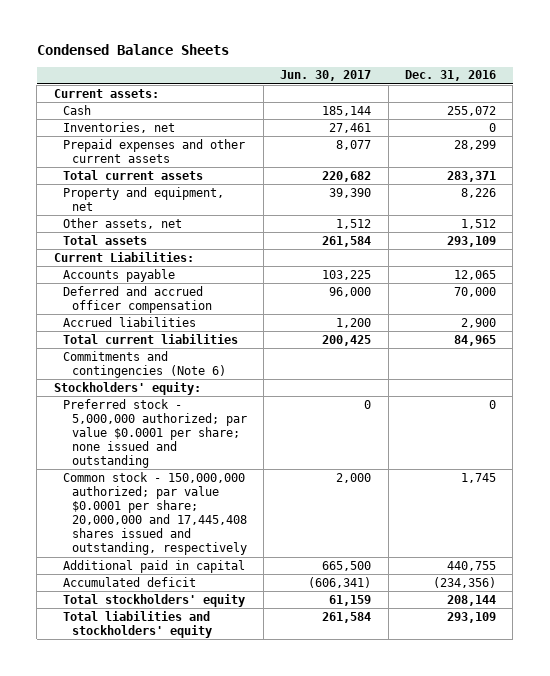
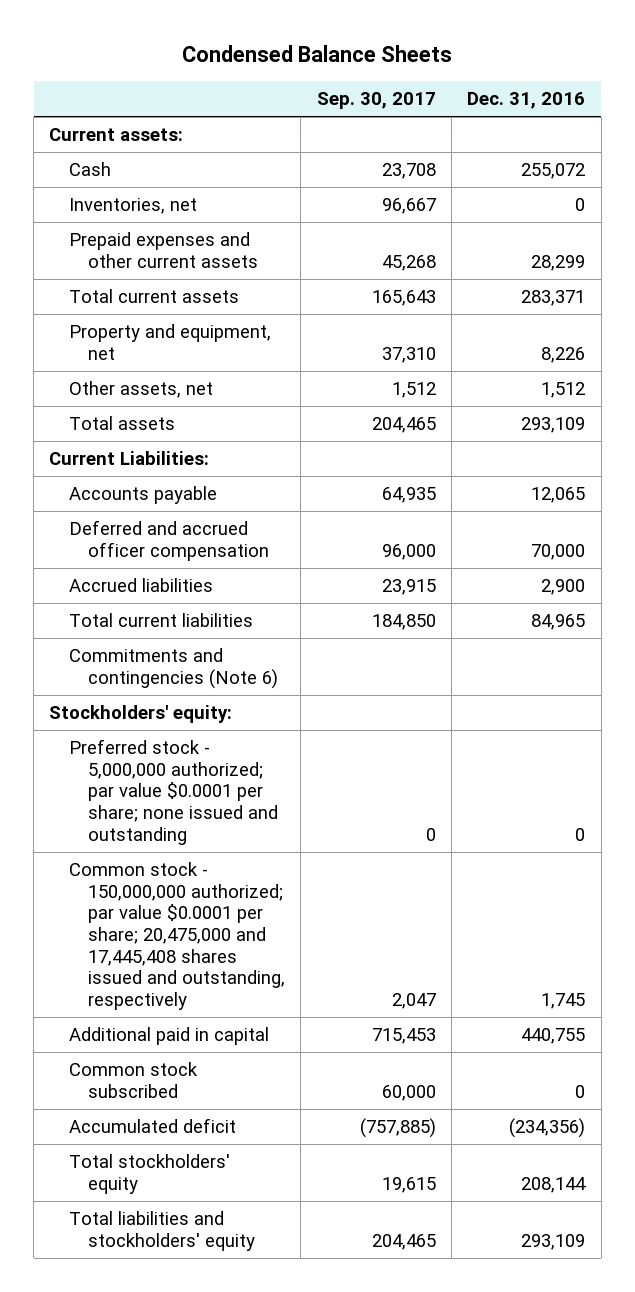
- | Jun. 30, 2017 | Dec. 31, 2016
+ | Sep. 30, 2017 | Dec. 31, 2016
- Common stock - 150,000,000 authorized; par value $0.0001 per share; 20,000,000 and 17,445,408 shares issued and outstanding, respectively | 2,000 | 1,745
+ Common stock - 150,000,000 authorized; par value $0.0001 per share; 20,475,000 and 17,445,408 shares issued and outstanding, respectively | 2,047 | 1,745
+ Common stock subscribed | 60,000 | 0

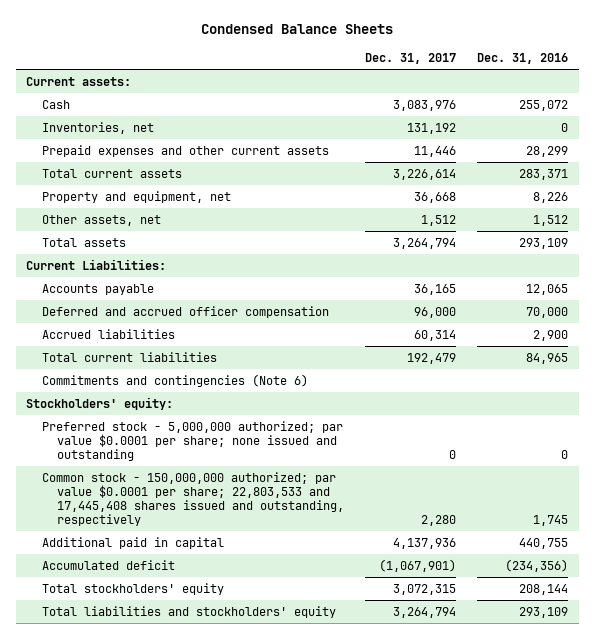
- | Sep. 30, 2017 | Dec. 31, 2016
+ | Dec. 31, 2017 | Dec. 31, 2016
- Common stock - 150,000,000 authorized; par value $0.0001 per share; 20,475,000 and 17,445,408 shares issued and outstanding, respectively | 2,047 | 1,745
+ Common stock - 150,000,000 authorized; par value $0.0001 per share; 22,803,533 and 17,445,408 shares issued and outstanding, respectively | 2,280 | 1,745
- Common stock subscribed | 60,000 | 0

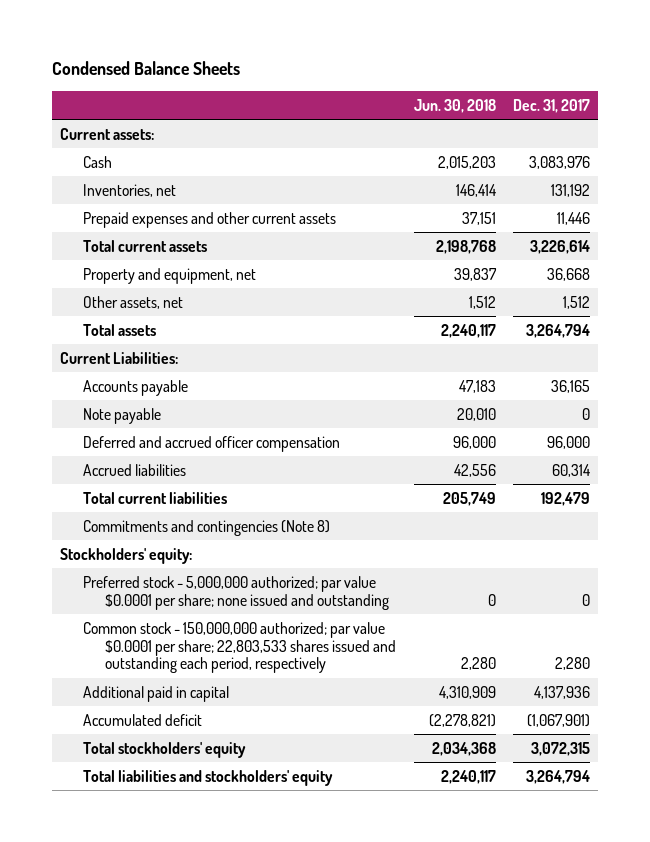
- | Dec. 31, 2017 | Dec. 31, 2016
+ | Jun. 30, 2018 | Dec. 31, 2017
+ Note payable | 20,010 | 0
- Commitments and contingencies (Note 6)
+ Commitments and contingencies (Note 8)
- Common stock - 150,000,000 authorized; par value $0.0001 per share; 22,803,533 and 17,445,408 shares issued and outstanding, respectively | 2,280 | 1,745
+ Common stock - 150,000,000 authorized; par value $0.0001 per share; 22,803,533 shares issued and outstanding each period, respectively | 2,280 | 2,280

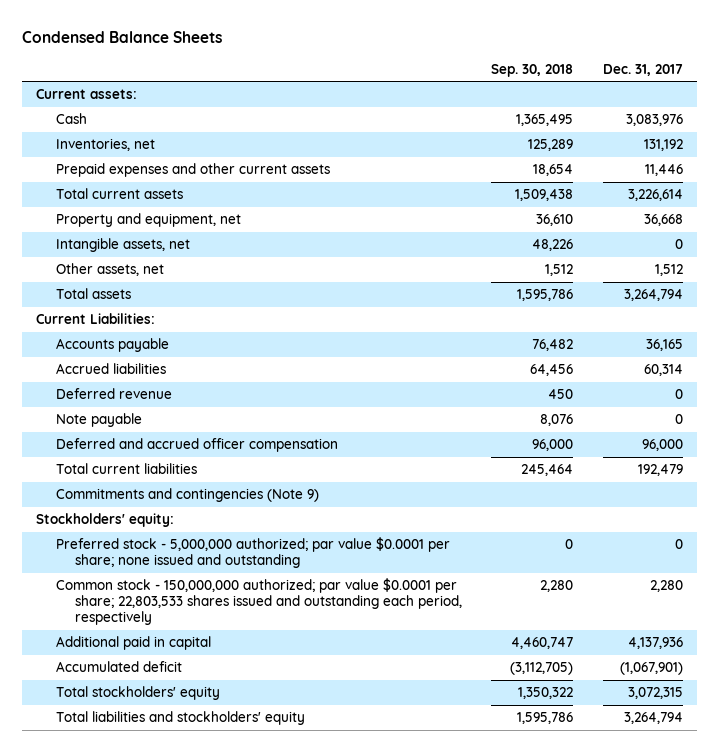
- | Jun. 30, 2018 | Dec. 31, 2017
+ | Sep. 30, 2018 | Dec. 31, 2017
+ Intangible assets, net | 48,226 | 0
moved up: Accrued liabilities | 64,456 | 60,314
+ Deferred revenue | 450 | 0
- Commitments and contingencies (Note 8)
+ Commitments and contingencies (Note 9)

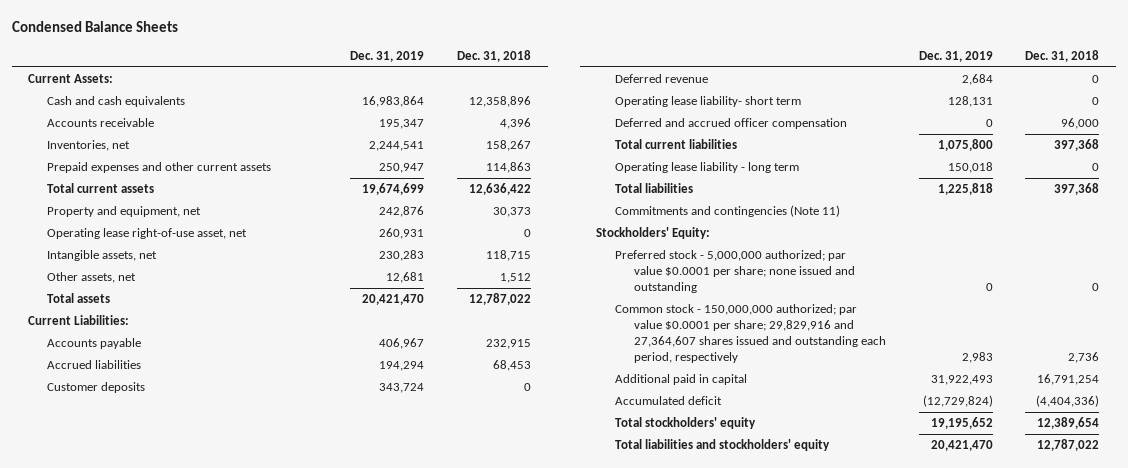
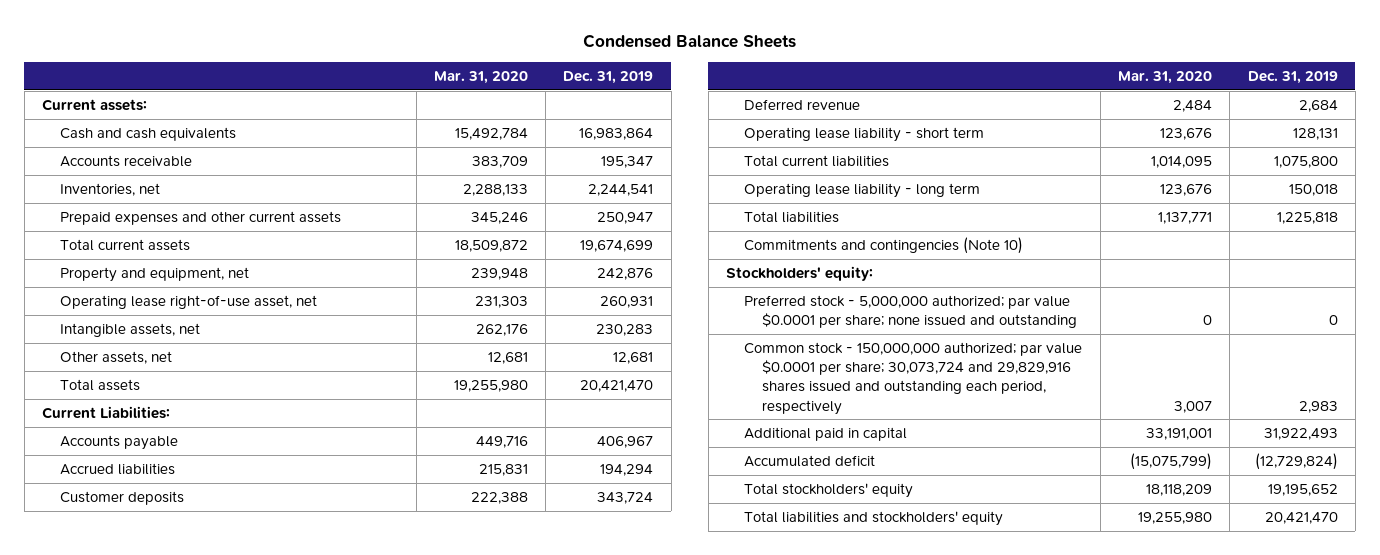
- | Dec. 31, 2019 | Dec. 31, 2018
+ | Mar. 31, 2020 | Dec. 31, 2019
- Current Assets:
+ Current assets:
- Operating lease liability- short term | 128,131 | 0
- Deferred and accrued officer compensation | 0 | 96,000
+ Operating lease liability - short term | 123,676 | 128,131
- Commitments and contingencies (Note 11)
- Stockholders' Equity:
+ Commitments and contingencies (Note 10)
+ Stockholders' equity:
- Common stock - 150,000,000 authorized; par value $0.0001 per share; 29,829,916 and 27,364,607 shares issued and outstanding each period, respectively | 2,983 | 2,736
+ Common stock - 150,000,000 authorized; par value $0.0001 per share; 30,073,724 and 29,829,916 shares issued and outstanding each period, respectively | 3,007 | 2,983

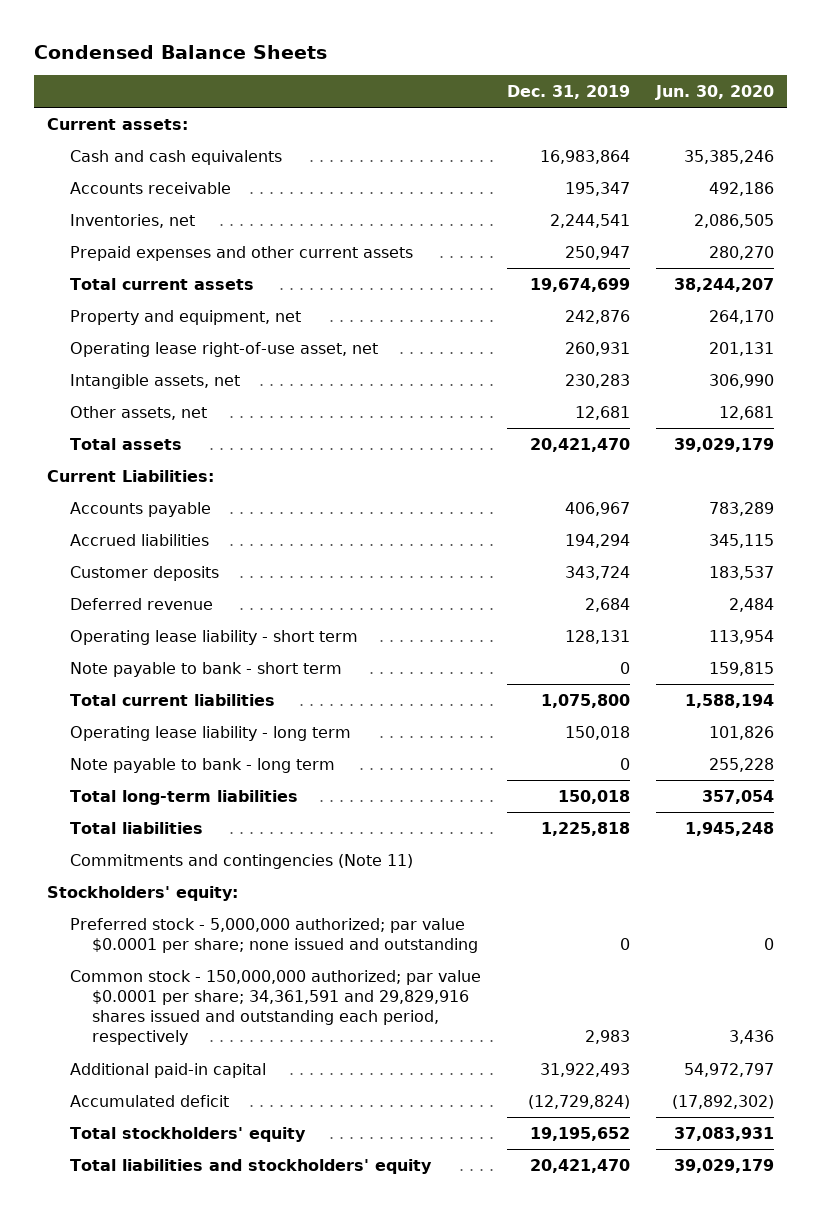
- | Mar. 31, 2020 | Dec. 31, 2019
+ | Dec. 31, 2019 | Jun. 30, 2020
+ Note payable to bank - short term | 0 | 159,815
+ Note payable to bank - long term | 0 | 255,228
+ Total long-term liabilities | 150,018 | 357,054
- Commitments and contingencies (Note 10)
+ Commitments and contingencies (Note 11)
- Common stock - 150,000,000 authorized; par value $0.0001 per share; 30,073,724 and 29,829,916 shares issued and outstanding each period, respectively | 3,007 | 2,983
- Additional paid in capital | 33,191,001 | 31,922,493
+ Common stock - 150,000,000 authorized; par value $0.0001 per share; 34,361,591 and 29,829,916 shares issued and outstanding each period, respectively | 2,983 | 3,436
+ Additional paid-in capital | 31,922,493 | 54,972,797

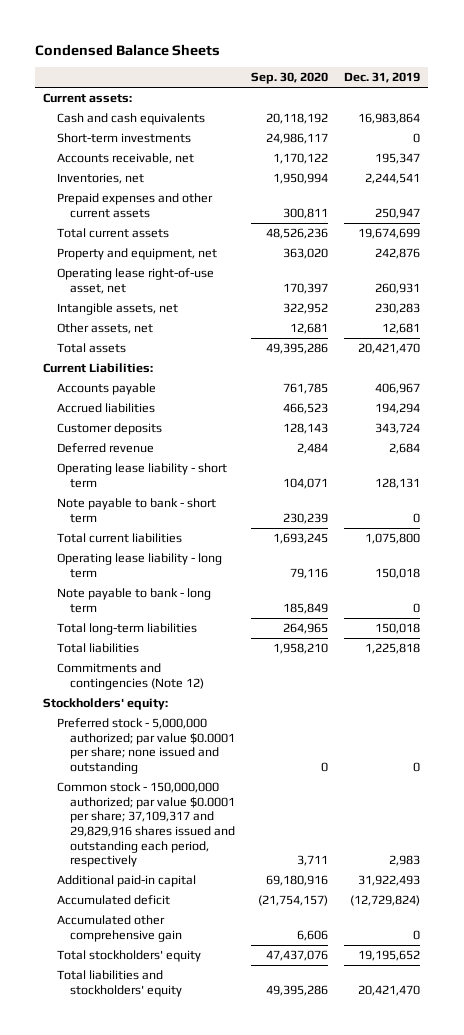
- | Dec. 31, 2019 | Jun. 30, 2020
+ | Sep. 30, 2020 | Dec. 31, 2019
- Accounts receivable | 195,347 | 492,186
+ Short-term investments | 24,986,117 | 0
+ Accounts receivable, net | 1,170,122 | 195,347
- Commitments and contingencies (Note 11)
+ Commitments and contingencies (Note 12)
- Common stock - 150,000,000 authorized; par value $0.0001 per share; 34,361,591 and 29,829,916 shares issued and outstanding each period, respectively | 2,983 | 3,436
+ Common stock - 150,000,000 authorized; par value $0.0001 per share; 37,109,317 and 29,829,916 shares issued and outstanding each period, respectively | 3,711 | 2,983
+ Accumulated other comprehensive gain | 6,606 | 0

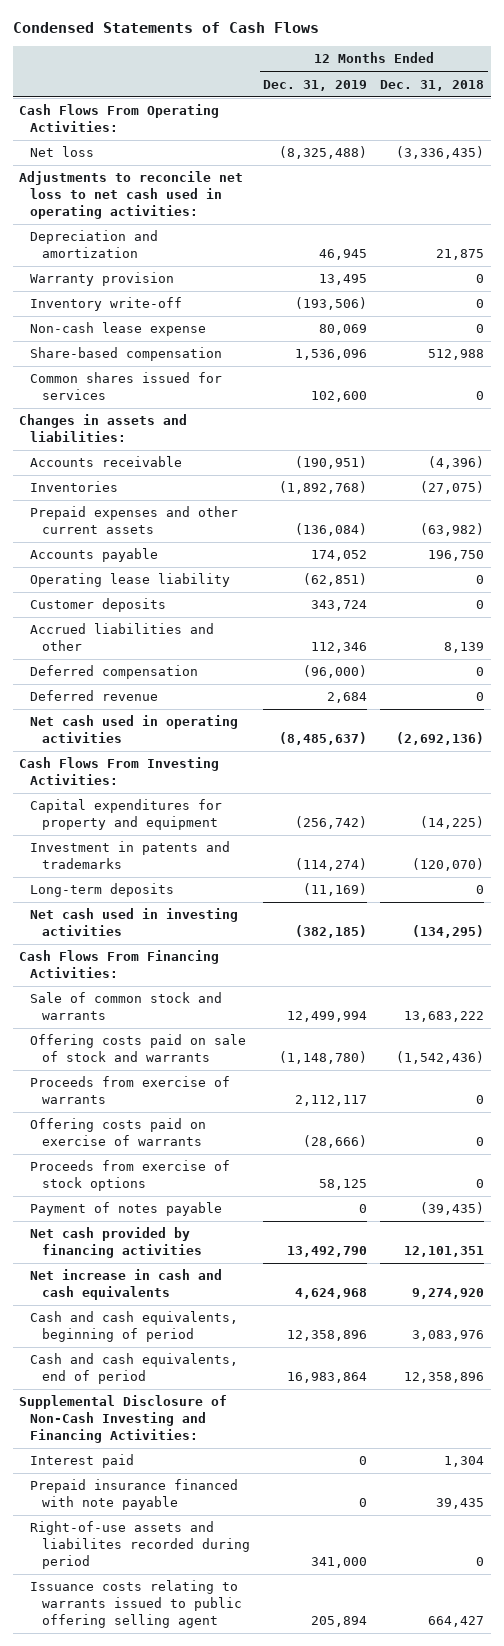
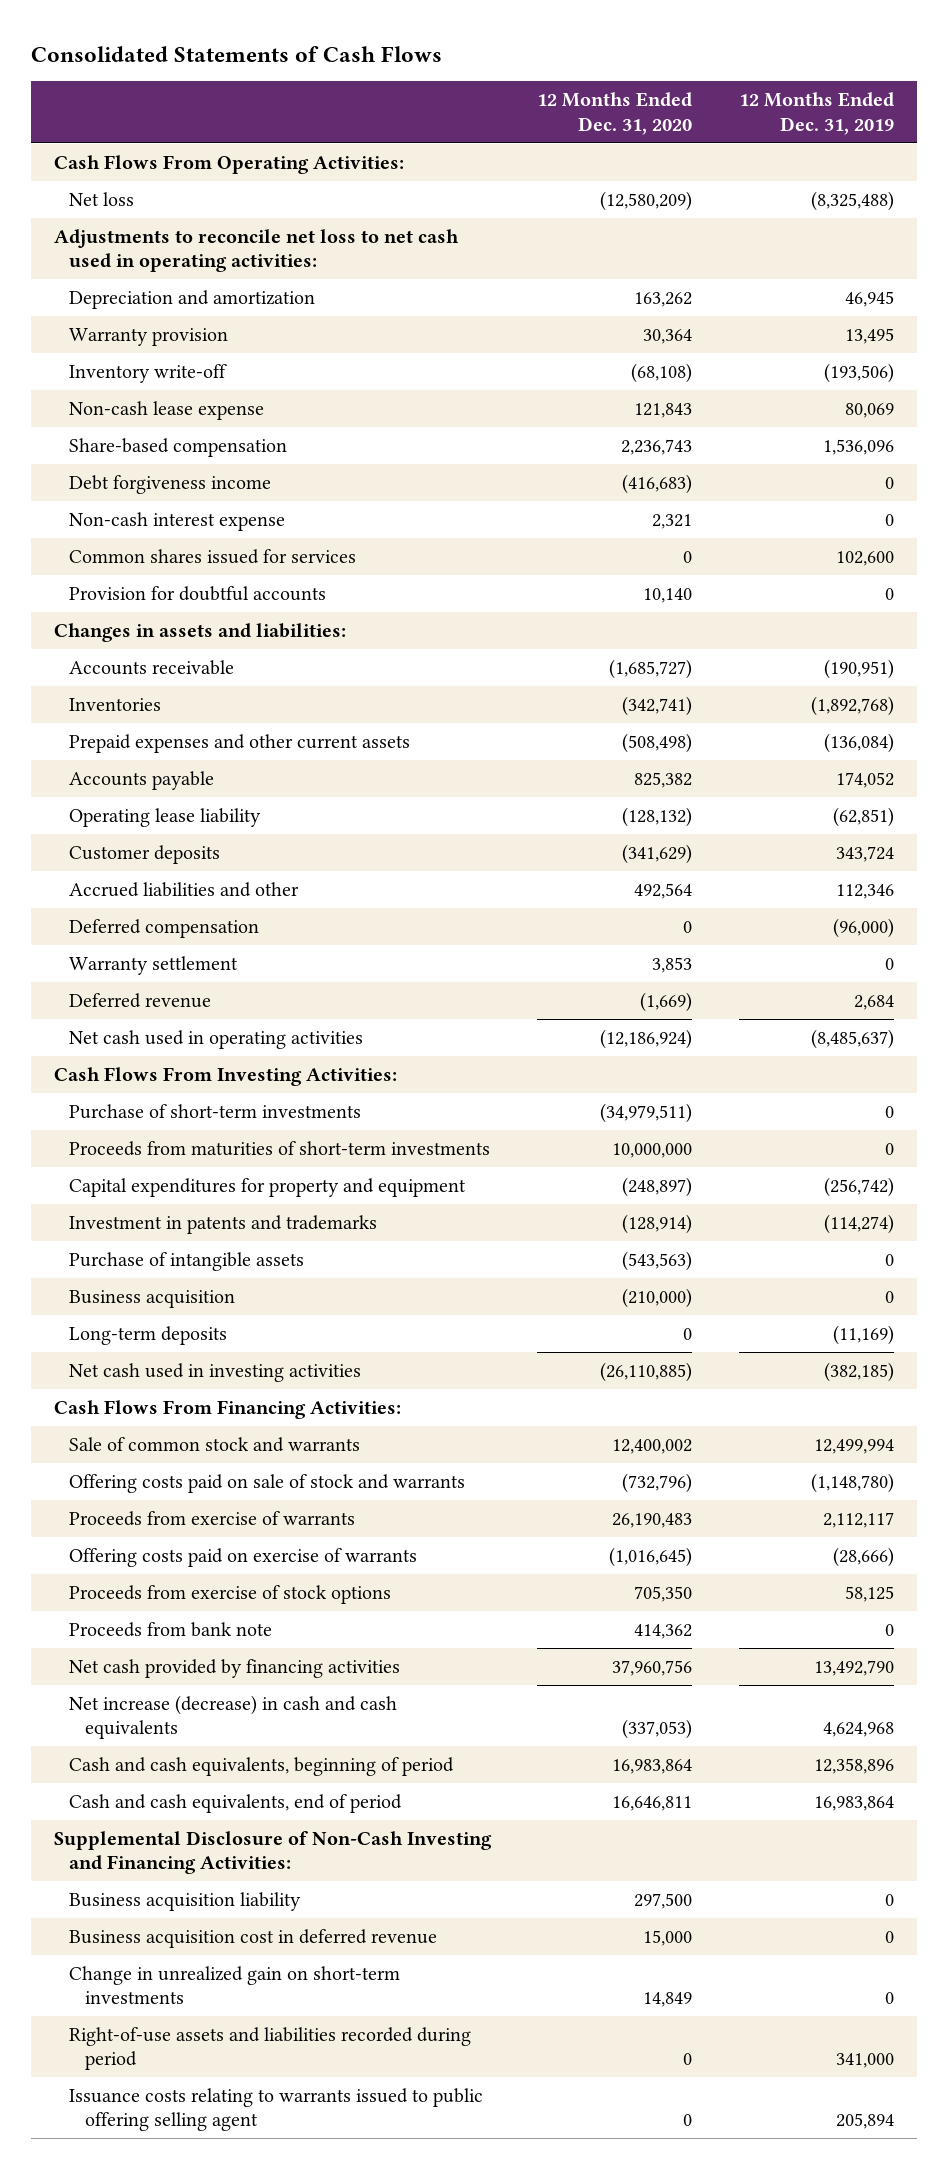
- Condensed Statements of Cash Flows
+ Consolidated Statements of Cash Flows
- | 12 Months Ended Dec. 31, 2019 | 12 Months Ended Dec. 31, 2018
+ | 12 Months Ended Dec. 31, 2020 | 12 Months Ended Dec. 31, 2019
+ Debt forgiveness income | (416,683) | 0
+ Non-cash interest expense | 2,321 | 0
+ Provision for doubtful accounts | 10,140 | 0
+ Warranty settlement | 3,853 | 0
+ Purchase of short-term investments | (34,979,511) | 0
+ Proceeds from maturities of short-term investments | 10,000,000 | 0
+ Purchase of intangible assets | (543,563) | 0
+ Business acquisition | (210,000) | 0
- Payment of notes payable | 0 | (39,435)
+ Proceeds from bank note | 414,362 | 0
- Net increase in cash and cash equivalents | 4,624,968 | 9,274,920
+ Net increase (decrease) in cash and cash equivalents | (337,053) | 4,624,968
- Interest paid | 0 | 1,304
- Prepaid insurance financed with note payable | 0 | 39,435
- Right-of-use assets and liabilites recorded during period | 341,000 | 0
+ Business acquisition liability | 297,500 | 0
+ Business acquisition cost in deferred revenue | 15,000 | 0
+ Change in unrealized gain on short-term investments | 14,849 | 0
+ Right-of-use assets and liabilities recorded during period | 0 | 341,000

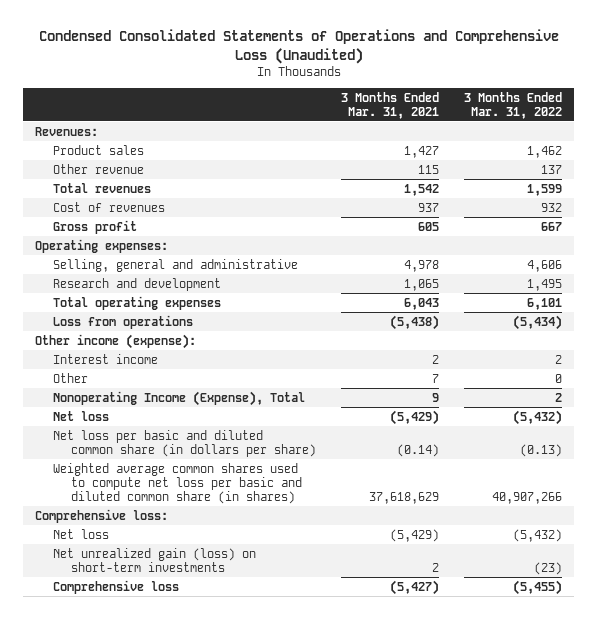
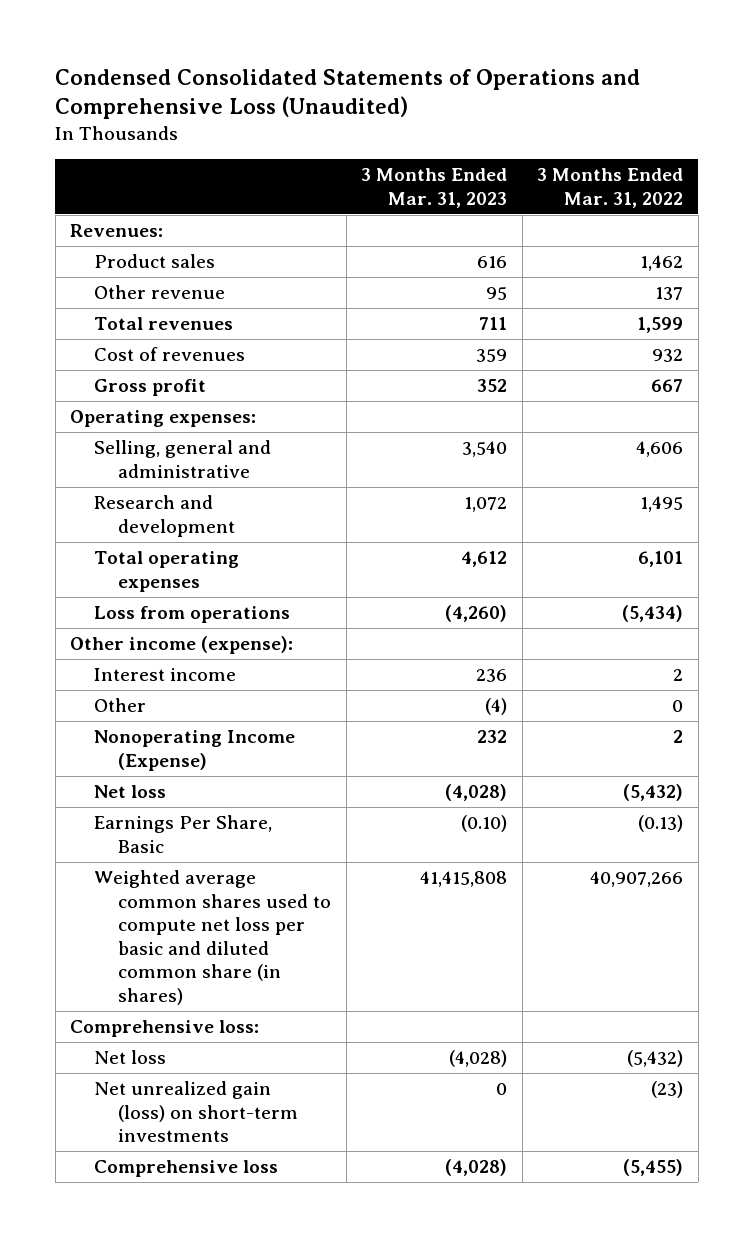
- | 3 Months Ended Mar. 31, 2021 | 3 Months Ended Mar. 31, 2022
+ | 3 Months Ended Mar. 31, 2023 | 3 Months Ended Mar. 31, 2022
- Nonoperating Income (Expense), Total | 9 | 2
+ Nonoperating Income (Expense) | 232 | 2
- Net loss per basic and diluted common share (in dollars per share) | (0.14) | (0.13)
+ Earnings Per Share, Basic | (0.10) | (0.13)

